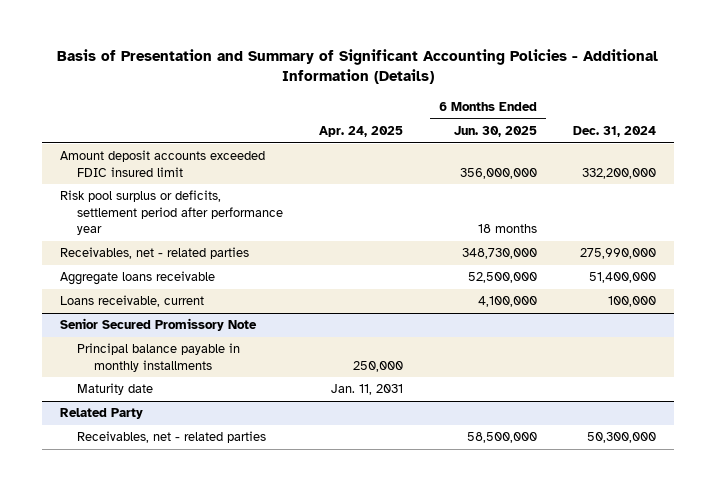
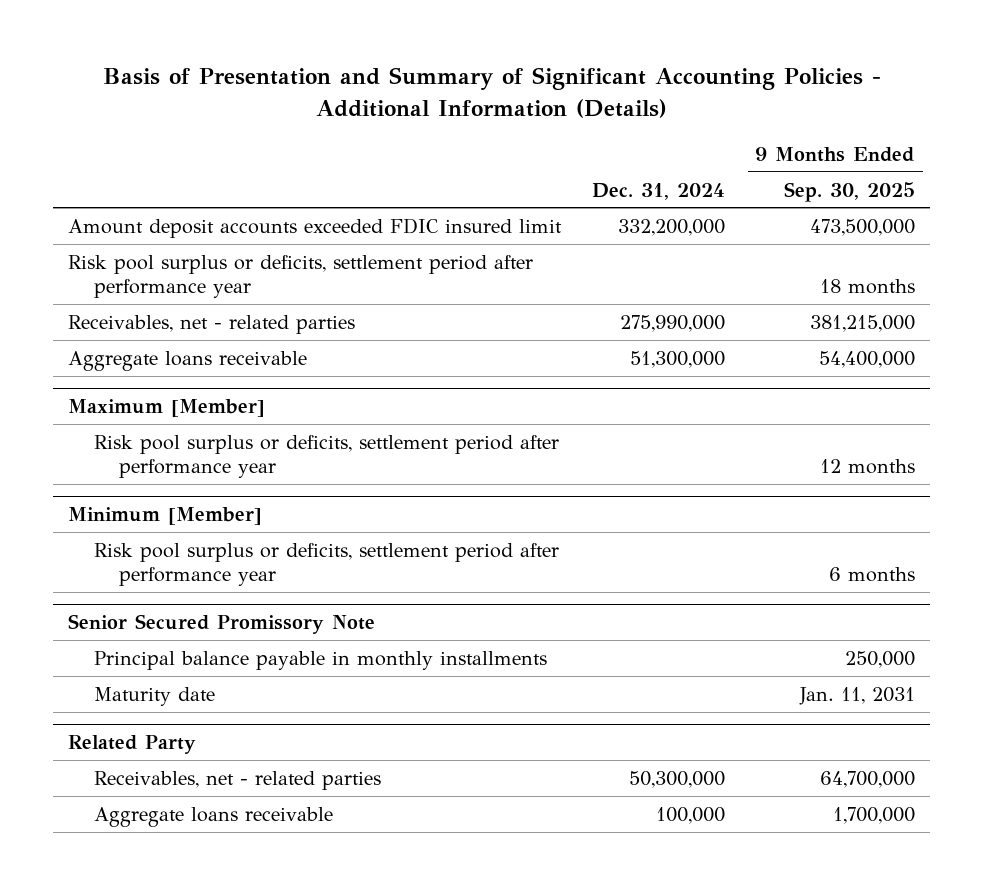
- | Apr. 24, 2025 | 6 Months Ended Jun. 30, 2025 | Dec. 31, 2024
+ | Dec. 31, 2024 | 9 Months Ended Sep. 30, 2025
- Aggregate loans receivable | | 52,500,000 | 51,400,000
- Loans receivable, current | | 4,100,000 | 100,000
+ Aggregate loans receivable | 51,300,000 | 54,400,000
+ Maximum [Member]
+ Risk pool surplus or deficits, settlement period after performance year | | 12 months
+ Minimum [Member]
+ Risk pool surplus or deficits, settlement period after performance year | | 6 months
@ Related Party
+ Aggregate loans receivable | 100,000 | 1,700,000

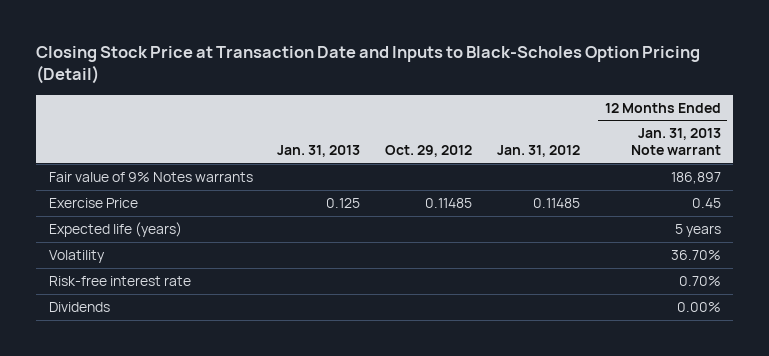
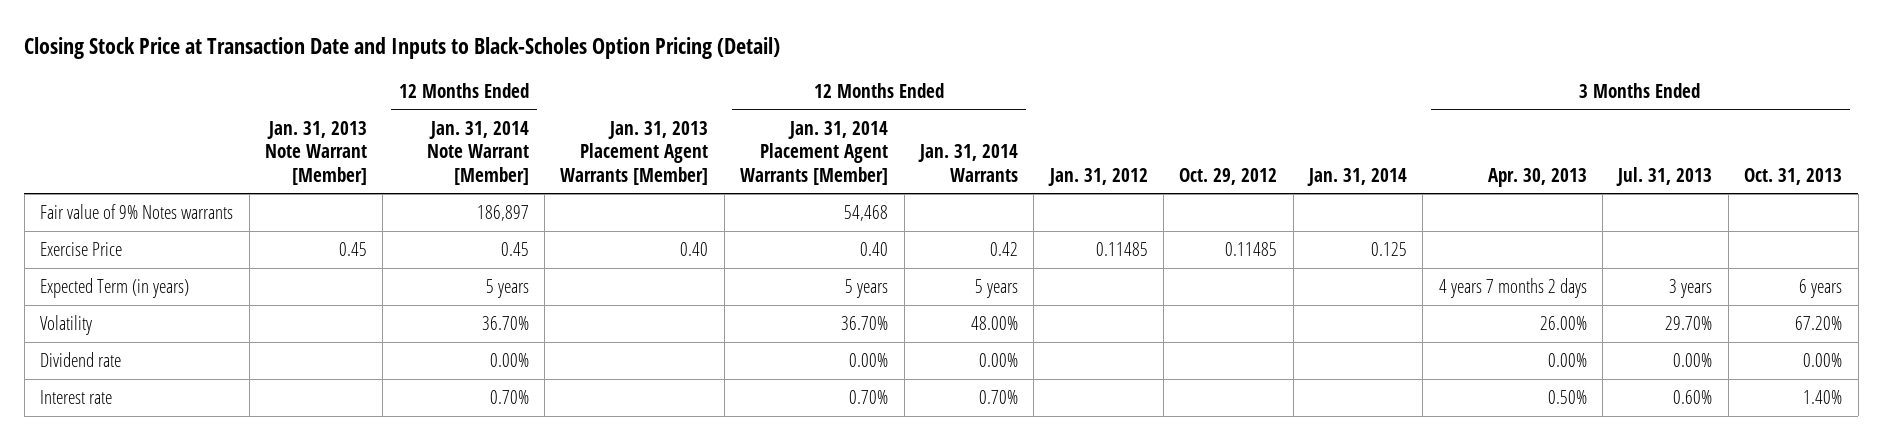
- | Jan. 31, 2013 | Oct. 29, 2012 | Jan. 31, 2012 | 12 Months Ended Jan. 31, 2013 Note warrant
+ | Jan. 31, 2013 Note Warrant [Member] | 12 Months Ended Jan. 31, 2014 Note Warrant [Member] | Jan. 31, 2013 Placement Agent Warrants [Member] | 12 Months Ended Jan. 31, 2014 Placement Agent Warrants [Member] | 12 Months Ended Jan. 31, 2014 Warrants | Jan. 31, 2012 | Oct. 29, 2012 | Jan. 31, 2014 | 3 Months Ended Apr. 30, 2013 | 3 Months Ended Jul. 31, 2013 | 3 Months Ended Oct. 31, 2013
- Expected life (years) | | | | 5 years
+ Expected Term (in years) | | 5 years | | 5 years | 5 years | | | | 4 years 7 months 2 days | 3 years | 6 years
- Risk-free interest rate | | | | 0.70%
- Dividends | | | | 0.00%
+ Dividend rate | | 0.00% | | 0.00% | 0.00% | | | | 0.00% | 0.00% | 0.00%
+ Interest rate | | 0.70% | | 0.70% | 0.70% | | | | 0.50% | 0.60% | 1.40%

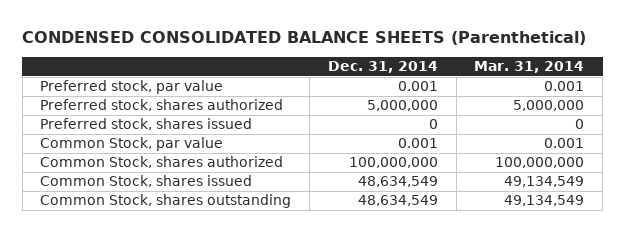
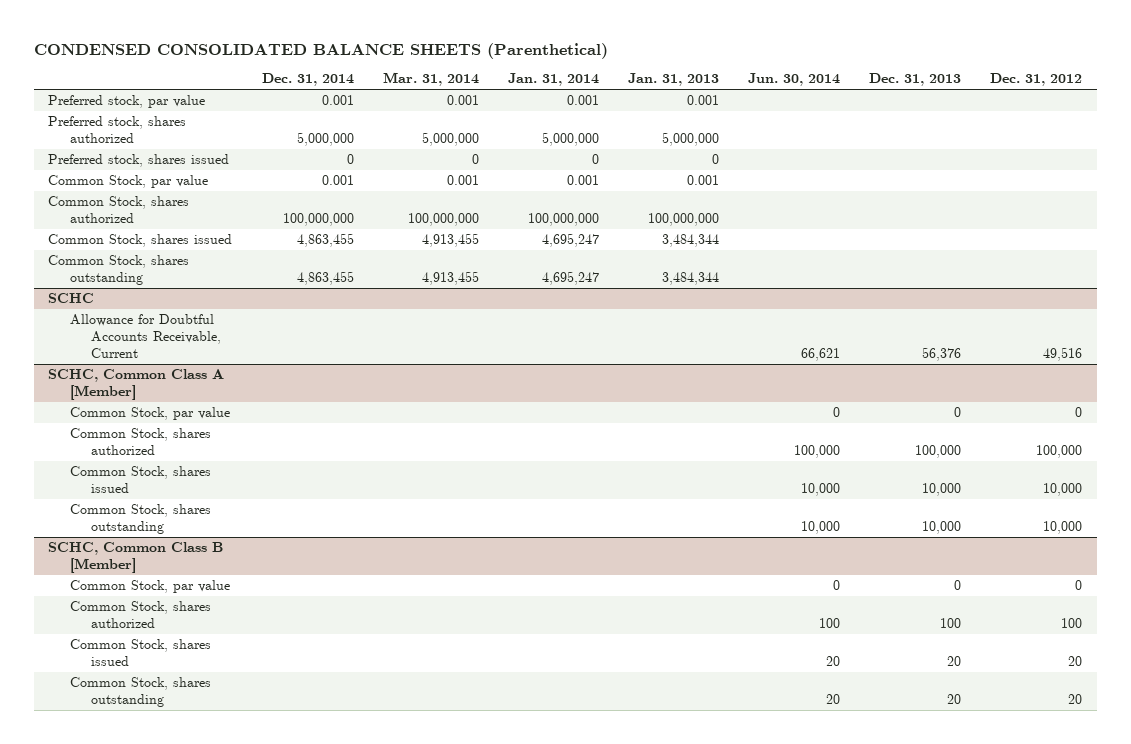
- | Dec. 31, 2014 | Mar. 31, 2014
+ | Dec. 31, 2014 | Mar. 31, 2014 | Jan. 31, 2014 | Jan. 31, 2013 | Jun. 30, 2014 | Dec. 31, 2013 | Dec. 31, 2012
- Common Stock, shares issued | 48,634,549 | 49,134,549
- Common Stock, shares outstanding | 48,634,549 | 49,134,549
+ Common Stock, shares issued | 4,863,455 | 4,913,455 | 4,695,247 | 3,484,344 | | |
+ Common Stock, shares outstanding | 4,863,455 | 4,913,455 | 4,695,247 | 3,484,344 | | |
+ SCHC
+ Allowance for Doubtful Accounts Receivable, Current | | | | | 66,621 | 56,376 | 49,516
+ SCHC, Common Class A [Member]
+ Common Stock, par value | | | | | 0 | 0 | 0
+ Common Stock, shares authorized | | | | | 100,000 | 100,000 | 100,000
+ Common Stock, shares issued | | | | | 10,000 | 10,000 | 10,000
+ Common Stock, shares outstanding | | | | | 10,000 | 10,000 | 10,000
+ SCHC, Common Class B [Member]
+ Common Stock, par value | | | | | 0 | 0 | 0
+ Common Stock, shares authorized | | | | | 100 | 100 | 100
+ Common Stock, shares issued | | | | | 20 | 20 | 20
+ Common Stock, shares outstanding | | | | | 20 | 20 | 20

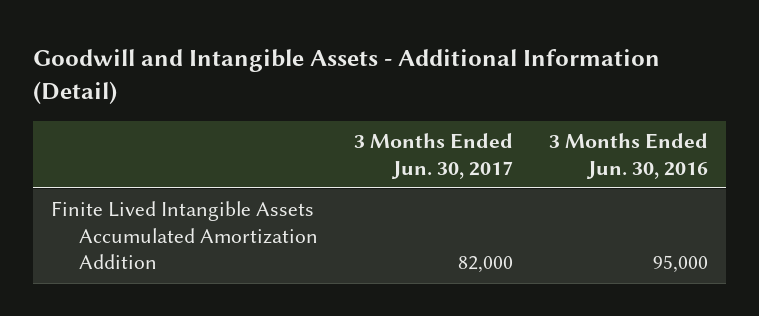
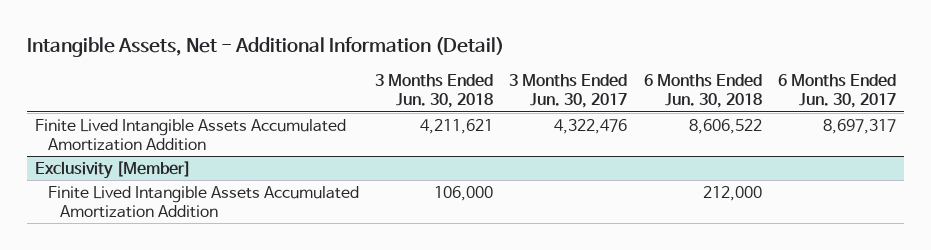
- Goodwill and Intangible Assets - Additional Information (Detail)
+ Intangible Assets, Net - Additional Information (Detail)
- | 3 Months Ended Jun. 30, 2017 | 3 Months Ended Jun. 30, 2016
+ | 3 Months Ended Jun. 30, 2018 | 3 Months Ended Jun. 30, 2017 | 6 Months Ended Jun. 30, 2018 | 6 Months Ended Jun. 30, 2017
- Finite Lived Intangible Assets Accumulated Amortization Addition | 82,000 | 95,000
+ Finite Lived Intangible Assets Accumulated Amortization Addition | 4,211,621 | 4,322,476 | 8,606,522 | 8,697,317
+ Exclusivity [Member]
+ Finite Lived Intangible Assets Accumulated Amortization Addition | 106,000 | | 212,000 |

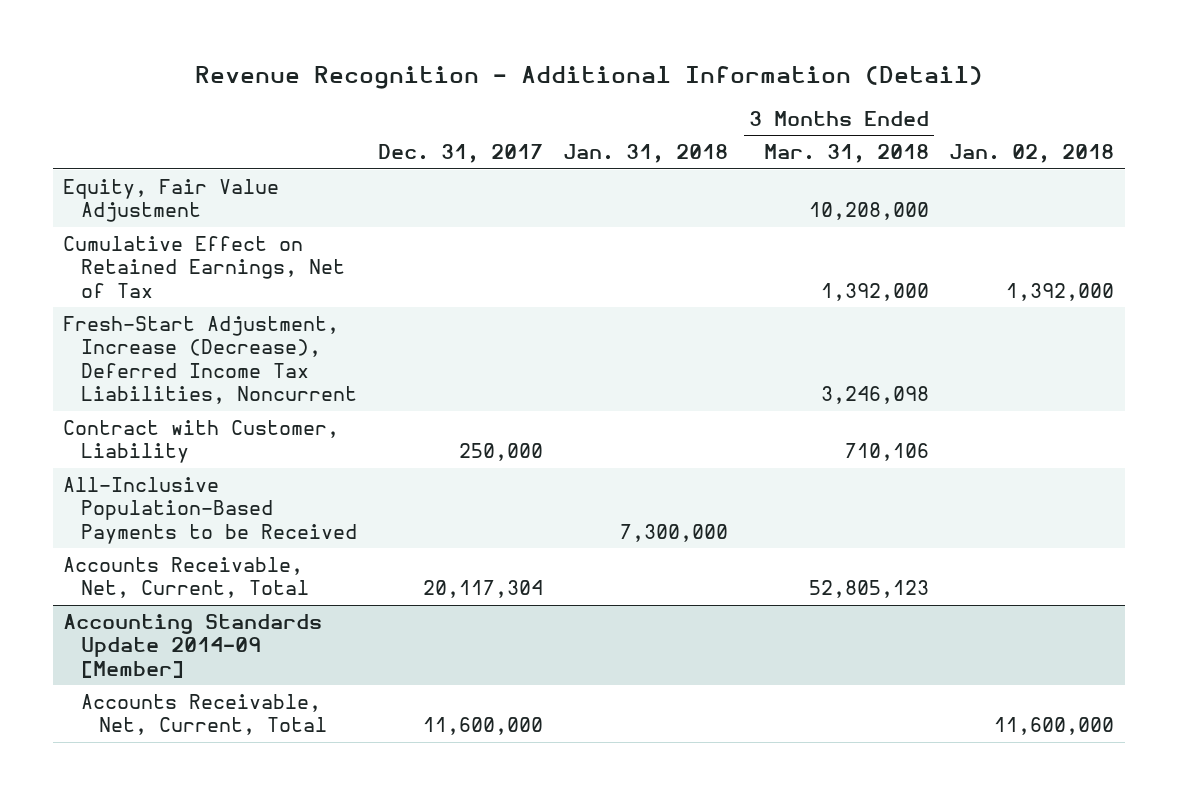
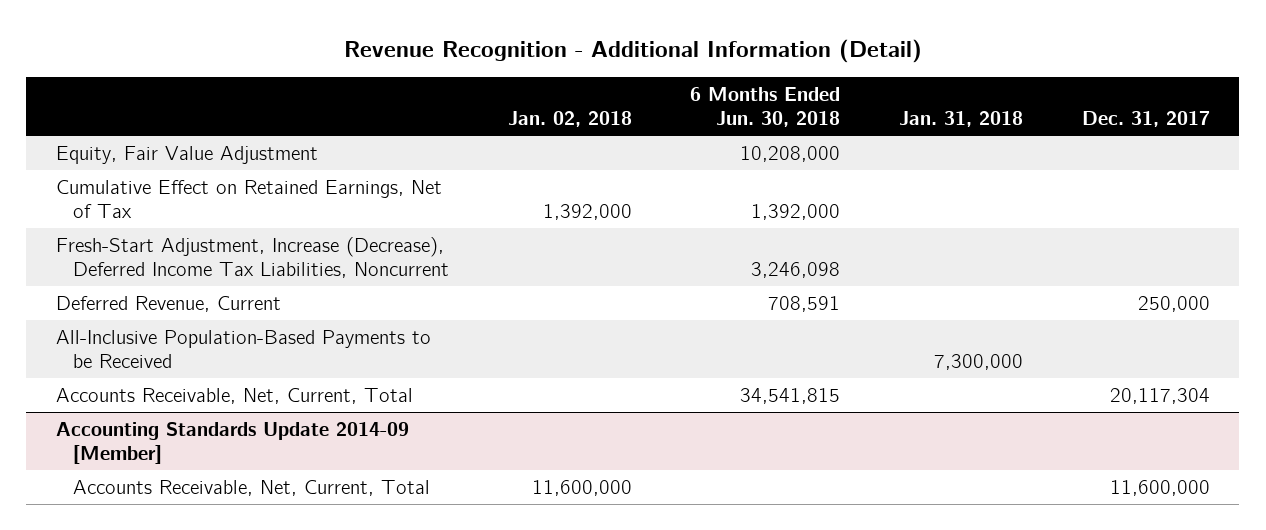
- | Dec. 31, 2017 | Jan. 31, 2018 | 3 Months Ended Mar. 31, 2018 | Jan. 02, 2018
+ | Jan. 02, 2018 | 6 Months Ended Jun. 30, 2018 | Jan. 31, 2018 | Dec. 31, 2017
- Contract with Customer, Liability | 250,000 | | 710,106 |
+ Deferred Revenue, Current | | 708,591 | | 250,000

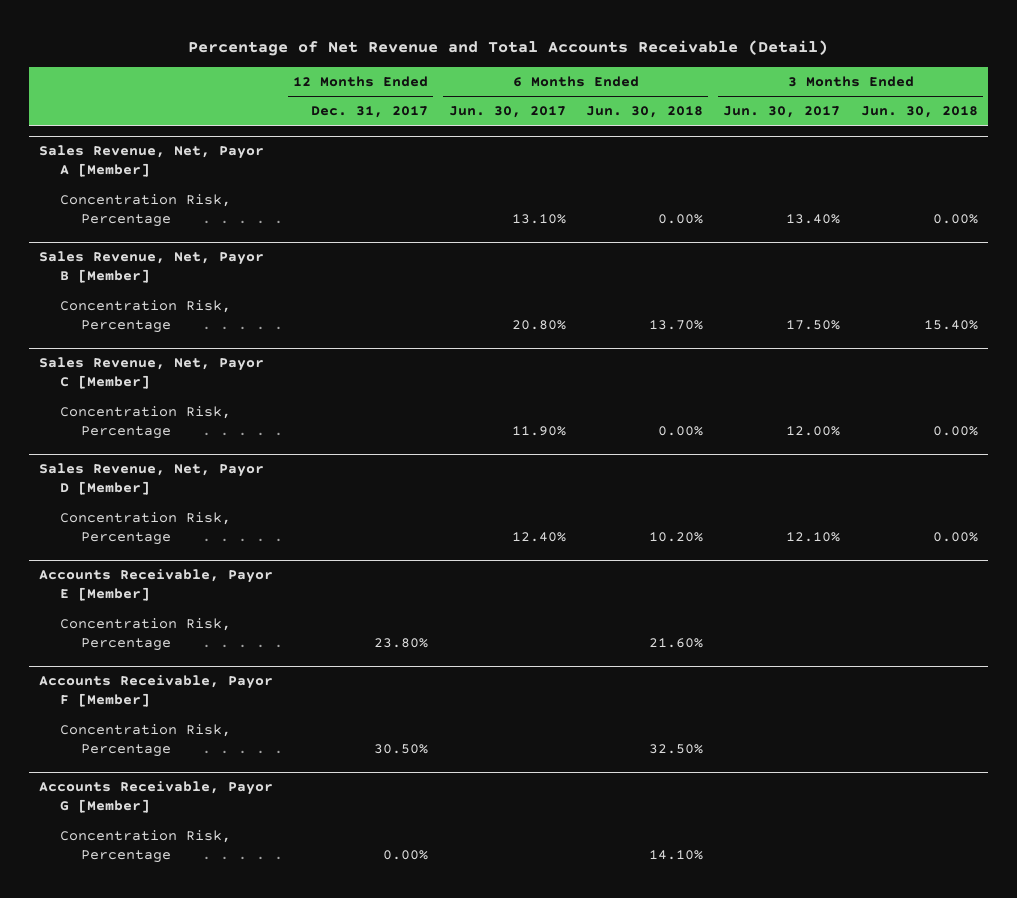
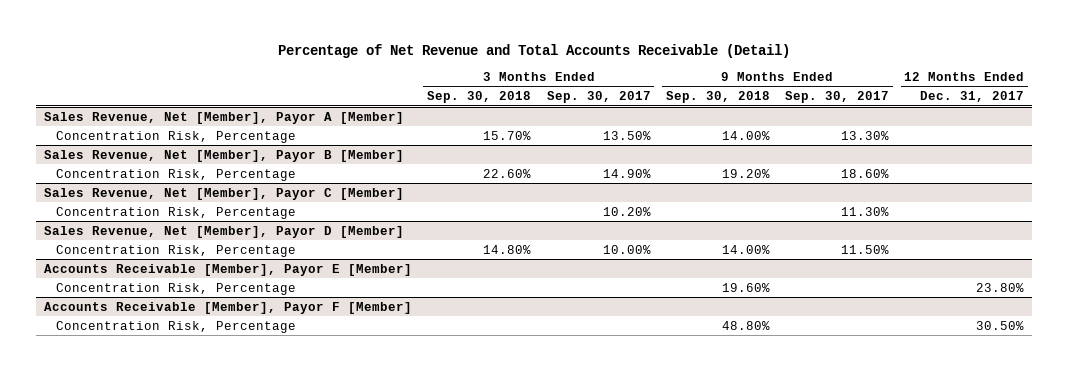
- | 12 Months Ended Dec. 31, 2017 | 6 Months Ended Jun. 30, 2017 | 6 Months Ended Jun. 30, 2018 | 3 Months Ended Jun. 30, 2017 | 3 Months Ended Jun. 30, 2018
+ | 3 Months Ended Sep. 30, 2018 | 3 Months Ended Sep. 30, 2017 | 9 Months Ended Sep. 30, 2018 | 9 Months Ended Sep. 30, 2017 | 12 Months Ended Dec. 31, 2017
- Sales Revenue, Net, Payor A [Member]
+ Sales Revenue, Net [Member], Payor A [Member]
- Sales Revenue, Net, Payor B [Member]
+ Sales Revenue, Net [Member], Payor B [Member]
- Sales Revenue, Net, Payor C [Member]
+ Sales Revenue, Net [Member], Payor C [Member]
- Sales Revenue, Net, Payor D [Member]
+ Sales Revenue, Net [Member], Payor D [Member]
- Accounts Receivable, Payor E [Member]
+ Accounts Receivable [Member], Payor E [Member]
- Accounts Receivable, Payor F [Member]
+ Accounts Receivable [Member], Payor F [Member]
- Accounts Receivable, Payor G [Member]
- Concentration Risk, Percentage | 0.00% | | 14.10% | |

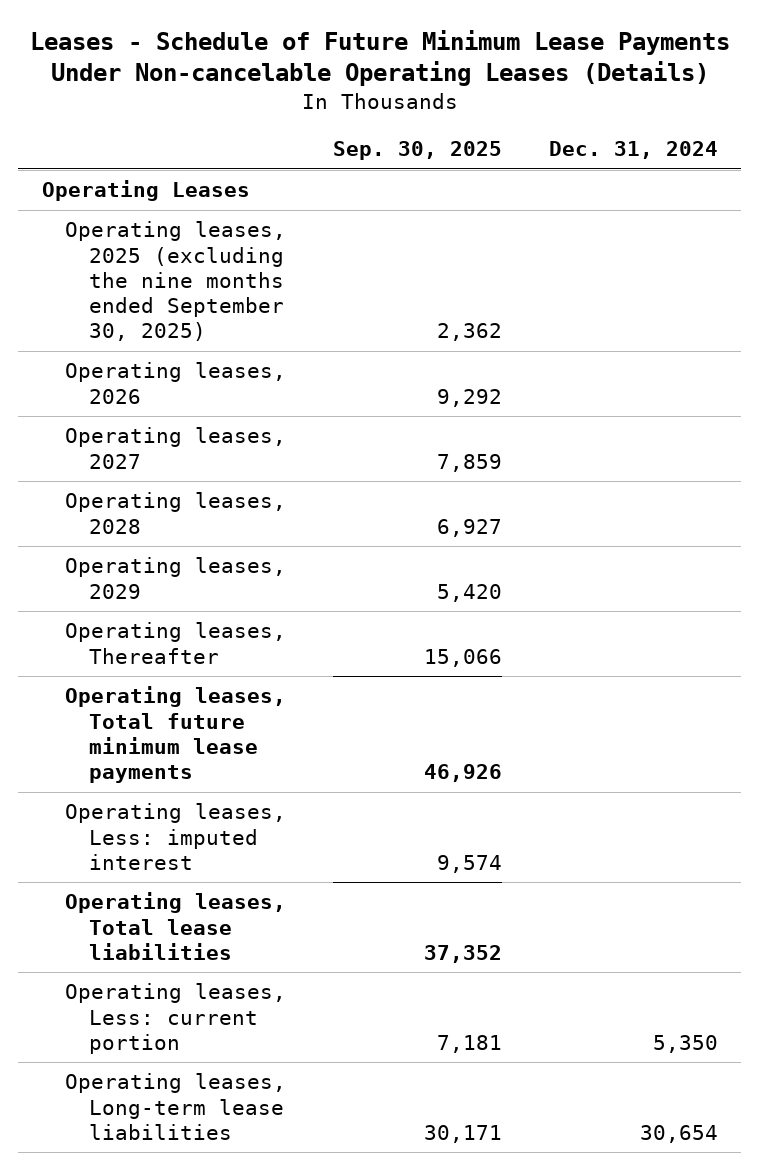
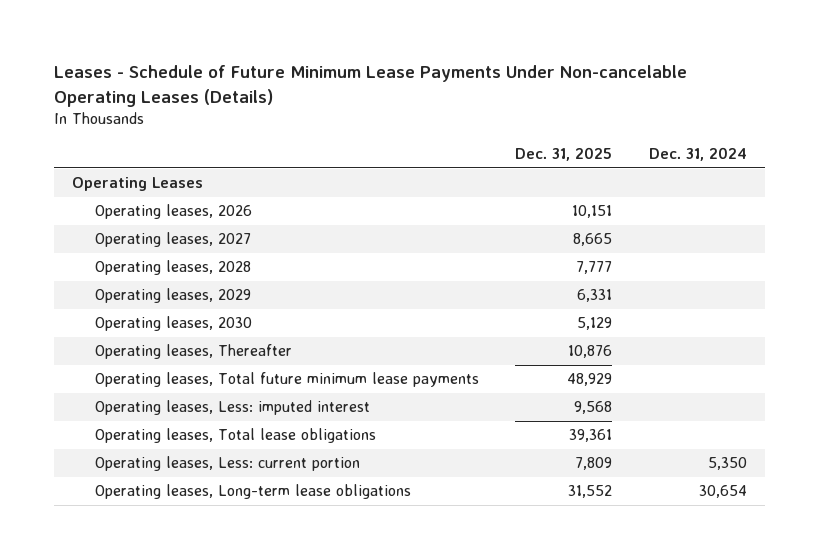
- | Sep. 30, 2025 | Dec. 31, 2024
+ | Dec. 31, 2025 | Dec. 31, 2024
- Operating leases, 2025 (excluding the nine months ended September 30, 2025) | 2,362 |
+ Operating leases, 2030 | 5,129 |
- Operating leases, Total lease liabilities | 37,352 |
+ Operating leases, Total lease obligations | 39,361 |
- Operating leases, Long-term lease liabilities | 30,171 | 30,654
+ Operating leases, Long-term lease obligations | 31,552 | 30,654

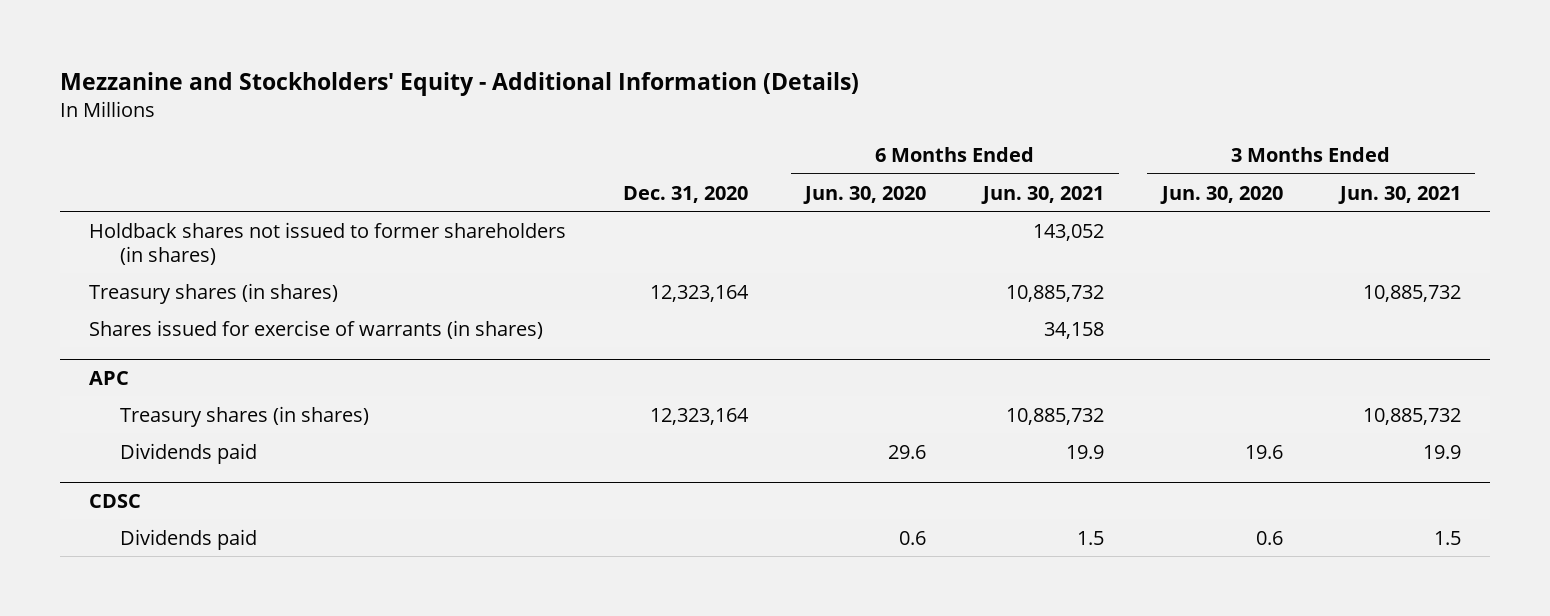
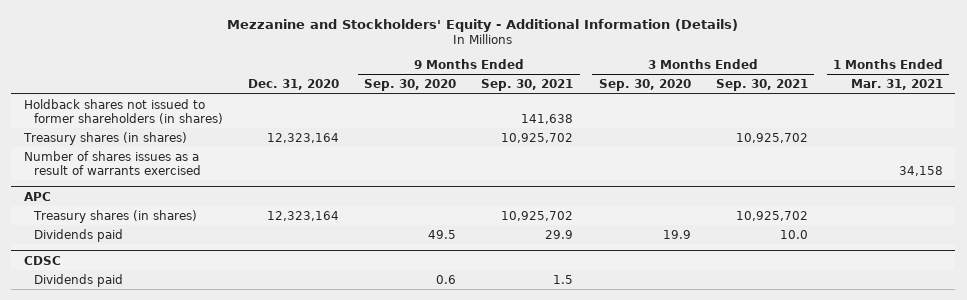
- | Dec. 31, 2020 | 6 Months Ended Jun. 30, 2020 | 6 Months Ended Jun. 30, 2021 | 3 Months Ended Jun. 30, 2020 | 3 Months Ended Jun. 30, 2021
+ | Dec. 31, 2020 | 9 Months Ended Sep. 30, 2020 | 9 Months Ended Sep. 30, 2021 | 3 Months Ended Sep. 30, 2020 | 3 Months Ended Sep. 30, 2021 | 1 Months Ended Mar. 31, 2021
- Shares issued for exercise of warrants (in shares) | | | 34,158 | |
+ Number of shares issues as a result of warrants exercised | | | | | | 34,158

